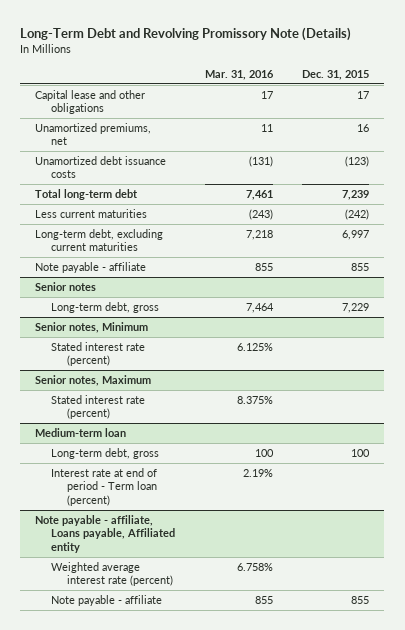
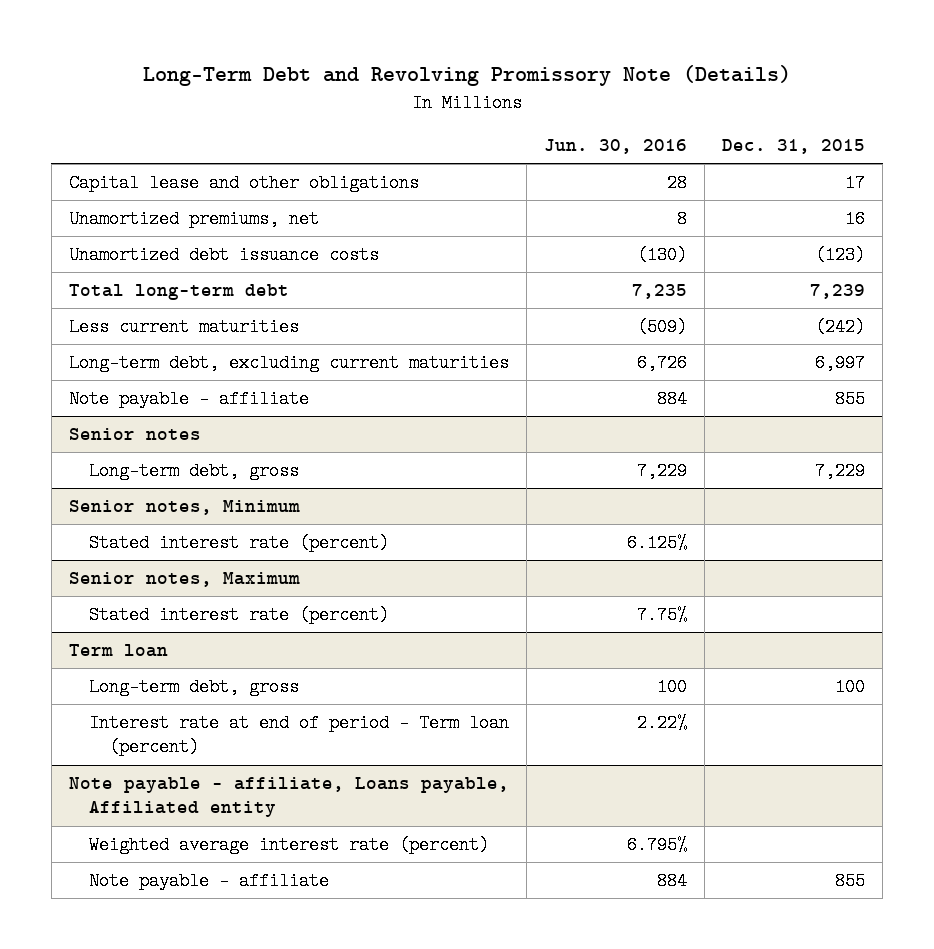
- | Mar. 31, 2016 | Dec. 31, 2015
+ | Jun. 30, 2016 | Dec. 31, 2015
- Medium-term loan
+ Term loan

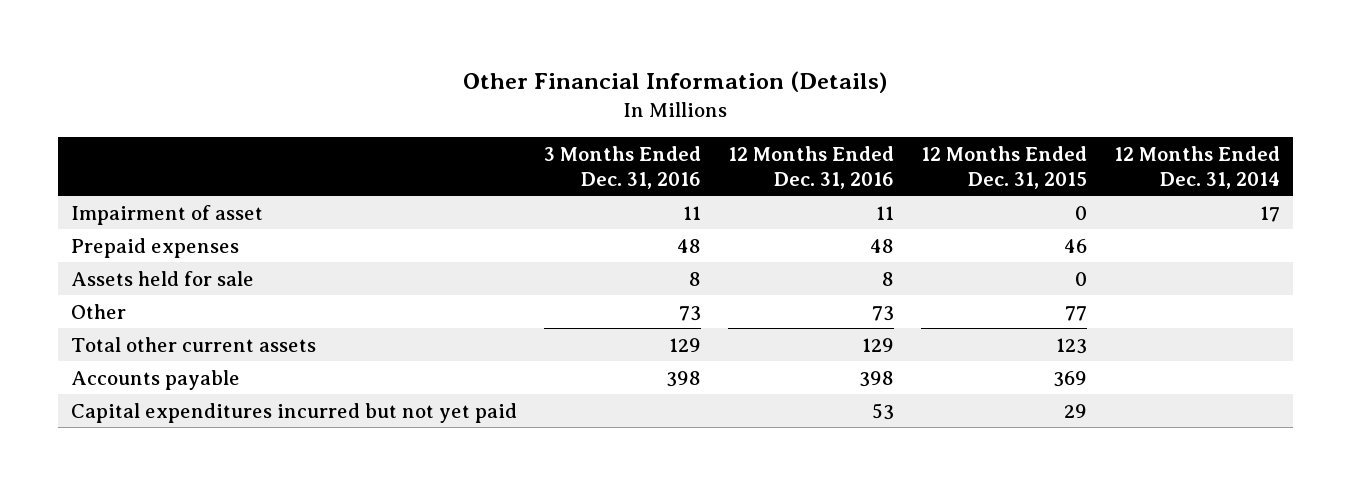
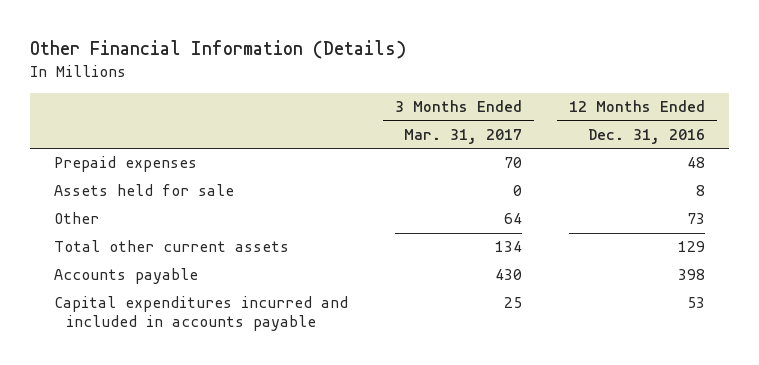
- | 3 Months Ended Dec. 31, 2016 | 12 Months Ended Dec. 31, 2016 | 12 Months Ended Dec. 31, 2015 | 12 Months Ended Dec. 31, 2014
+ | 3 Months Ended Mar. 31, 2017 | 12 Months Ended Dec. 31, 2016
- Impairment of asset | 11 | 11 | 0 | 17
- Capital expenditures incurred but not yet paid | | 53 | 29 |
+ Capital expenditures incurred and included in accounts payable | 25 | 53

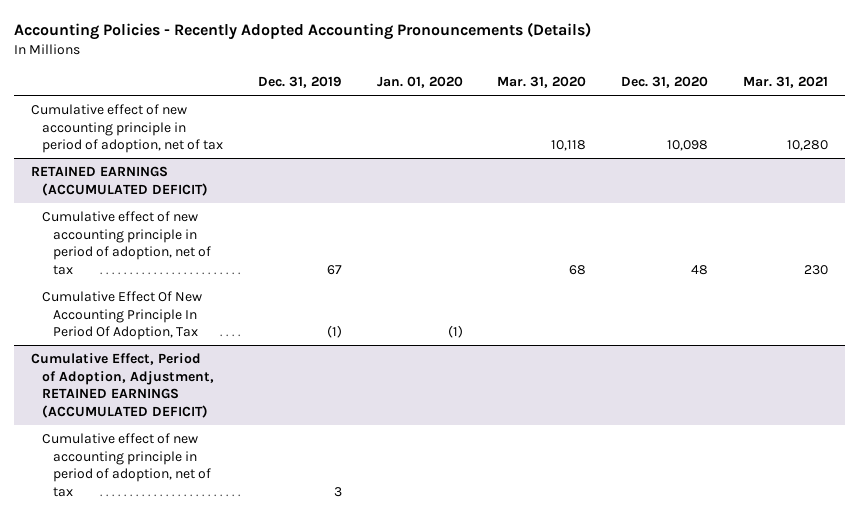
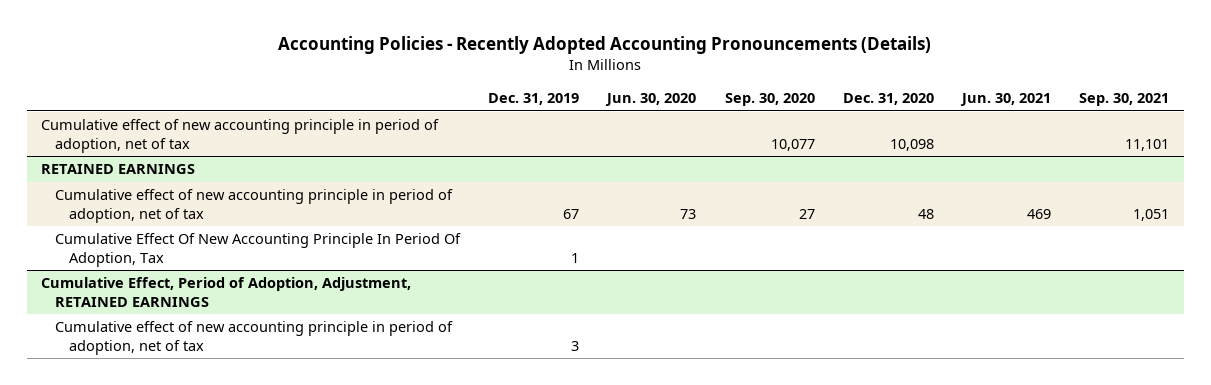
- | Dec. 31, 2019 | Jan. 01, 2020 | Mar. 31, 2020 | Dec. 31, 2020 | Mar. 31, 2021
+ | Dec. 31, 2019 | Jun. 30, 2020 | Sep. 30, 2020 | Dec. 31, 2020 | Jun. 30, 2021 | Sep. 30, 2021
- RETAINED EARNINGS (ACCUMULATED DEFICIT)
+ RETAINED EARNINGS
- Cumulative Effect Of New Accounting Principle In Period Of Adoption, Tax | (1) | (1) | | |
- Cumulative Effect, Period of Adoption, Adjustment, RETAINED EARNINGS (ACCUMULATED DEFICIT)
+ Cumulative Effect Of New Accounting Principle In Period Of Adoption, Tax | 1 | | | | |
+ Cumulative Effect, Period of Adoption, Adjustment, RETAINED EARNINGS

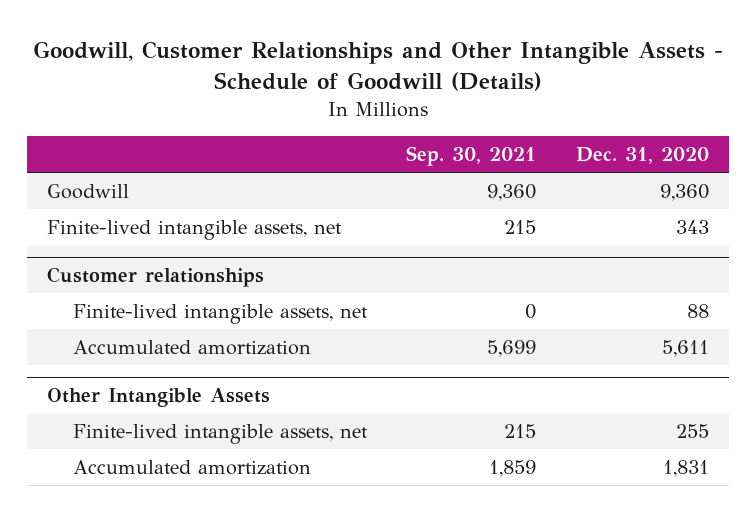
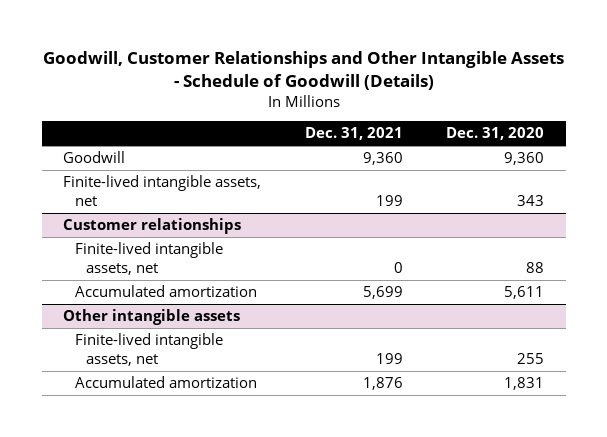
- | Sep. 30, 2021 | Dec. 31, 2020
+ | Dec. 31, 2021 | Dec. 31, 2020
- Other Intangible Assets
+ Other intangible assets

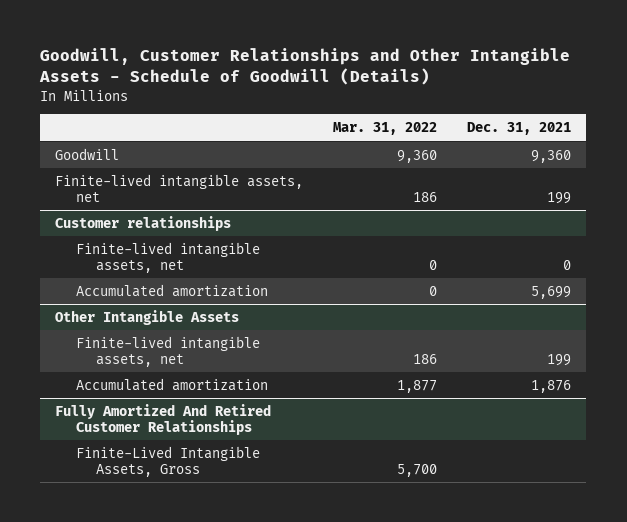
- | Dec. 31, 2021 | Dec. 31, 2020
+ | Mar. 31, 2022 | Dec. 31, 2021
- Other intangible assets
+ Other Intangible Assets
+ Fully Amortized And Retired Customer Relationships
+ Finite-Lived Intangible Assets, Gross | 5,700 |

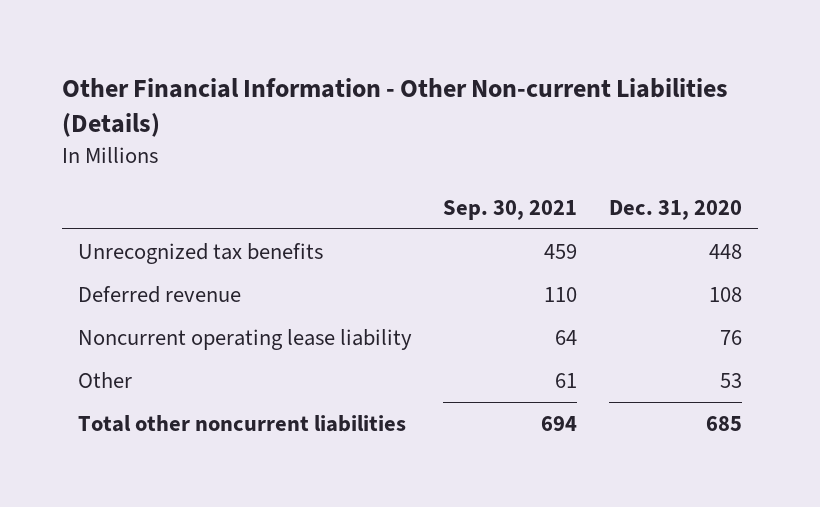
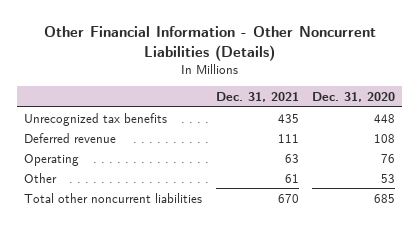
- Other Financial Information - Other Non-current Liabilities (Details)
+ Other Financial Information - Other Noncurrent Liabilities (Details)
- | Sep. 30, 2021 | Dec. 31, 2020
+ | Dec. 31, 2021 | Dec. 31, 2020
- Noncurrent operating lease liability | 64 | 76
+ Operating | 63 | 76

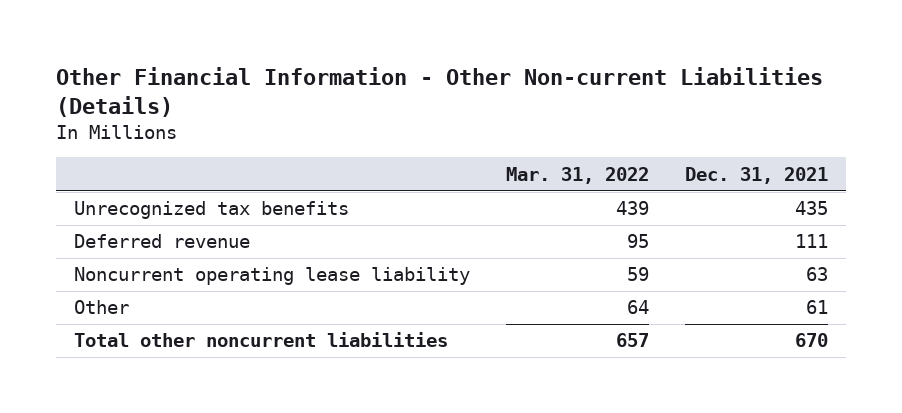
- Other Financial Information - Other Noncurrent Liabilities (Details)
+ Other Financial Information - Other Non-current Liabilities (Details)
- | Dec. 31, 2021 | Dec. 31, 2020
+ | Mar. 31, 2022 | Dec. 31, 2021
- Operating | 63 | 76
+ Noncurrent operating lease liability | 59 | 63

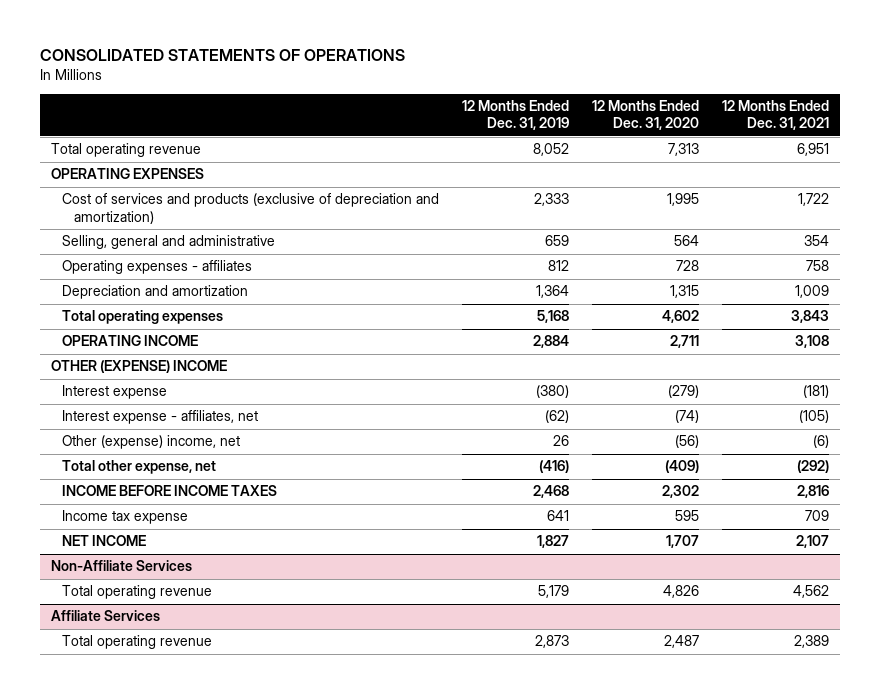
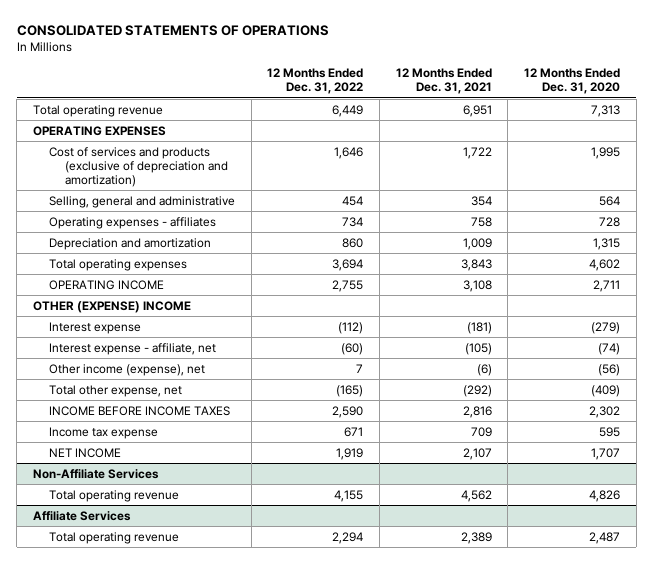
- | 12 Months Ended Dec. 31, 2019 | 12 Months Ended Dec. 31, 2020 | 12 Months Ended Dec. 31, 2021
+ | 12 Months Ended Dec. 31, 2022 | 12 Months Ended Dec. 31, 2021 | 12 Months Ended Dec. 31, 2020
- Interest expense - affiliates, net | (62) | (74) | (105)
- Other (expense) income, net | 26 | (56) | (6)
+ Interest expense - affiliate, net | (60) | (105) | (74)
+ Other income (expense), net | 7 | (6) | (56)

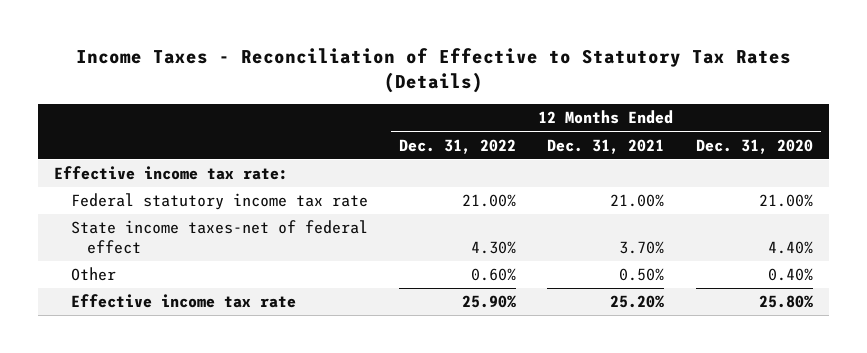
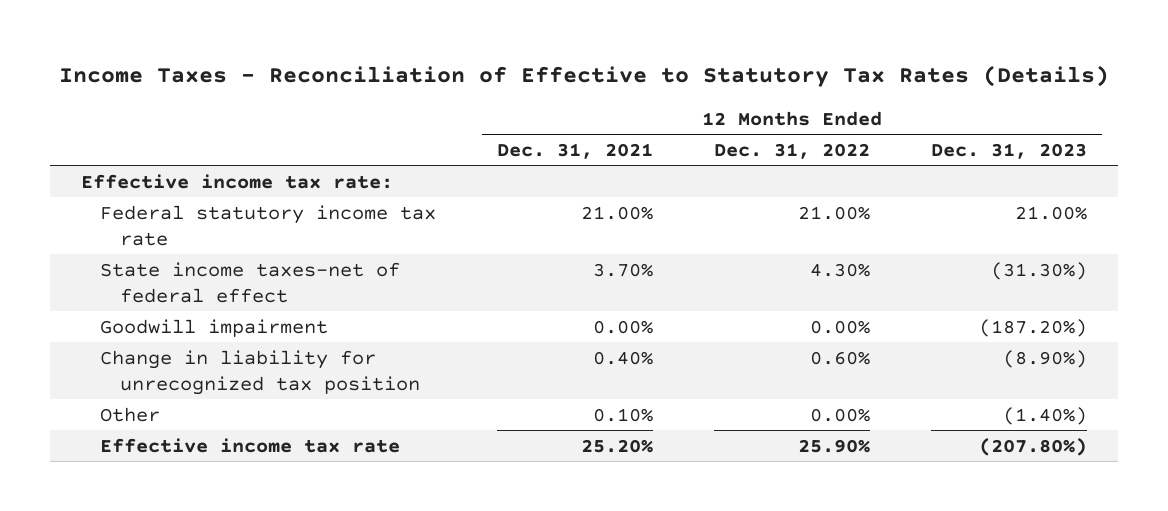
- | 12 Months Ended Dec. 31, 2022 | 12 Months Ended Dec. 31, 2021 | 12 Months Ended Dec. 31, 2020
+ | 12 Months Ended Dec. 31, 2021 | 12 Months Ended Dec. 31, 2022 | 12 Months Ended Dec. 31, 2023
- Other | 0.60% | 0.50% | 0.40%
+ Goodwill impairment | 0.00% | 0.00% | (187.20%)
+ Change in liability for unrecognized tax position | 0.40% | 0.60% | (8.90%)
+ Other | 0.10% | 0.00% | (1.40%)

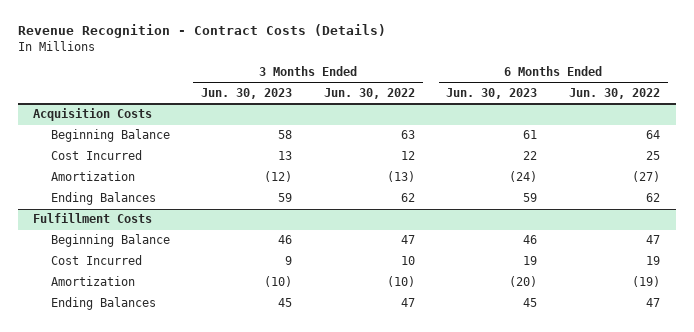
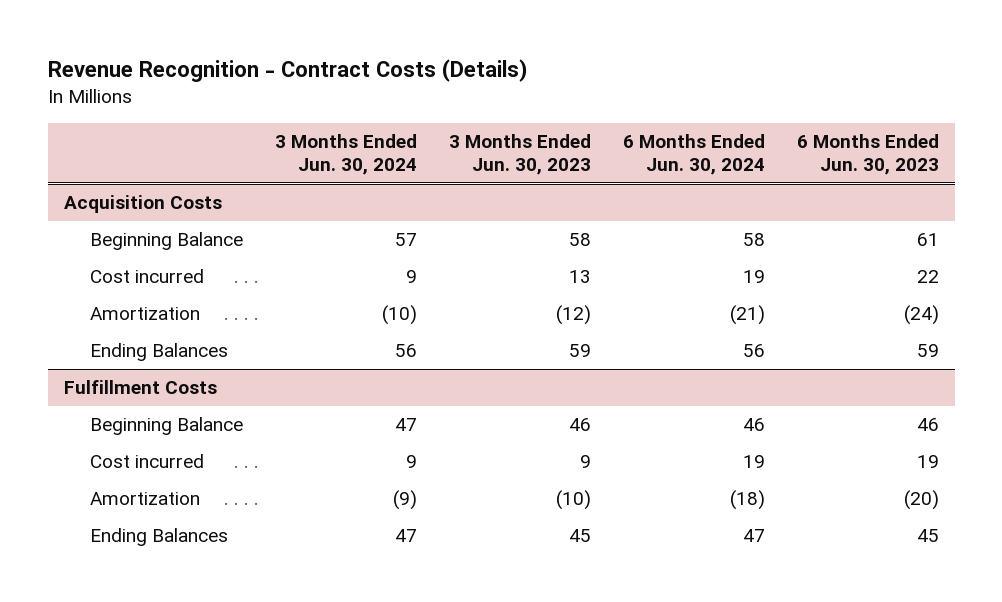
- | 3 Months Ended Jun. 30, 2023 | 3 Months Ended Jun. 30, 2022 | 6 Months Ended Jun. 30, 2023 | 6 Months Ended Jun. 30, 2022
+ | 3 Months Ended Jun. 30, 2024 | 3 Months Ended Jun. 30, 2023 | 6 Months Ended Jun. 30, 2024 | 6 Months Ended Jun. 30, 2023
@ Acquisition Costs
- Cost Incurred | 13 | 12 | 22 | 25
+ Cost incurred | 9 | 13 | 19 | 22
@ Fulfillment Costs
- Cost Incurred | 9 | 10 | 19 | 19
+ Cost incurred | 9 | 9 | 19 | 19

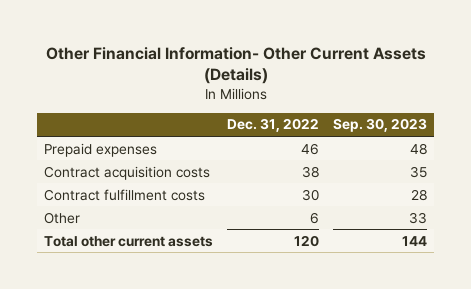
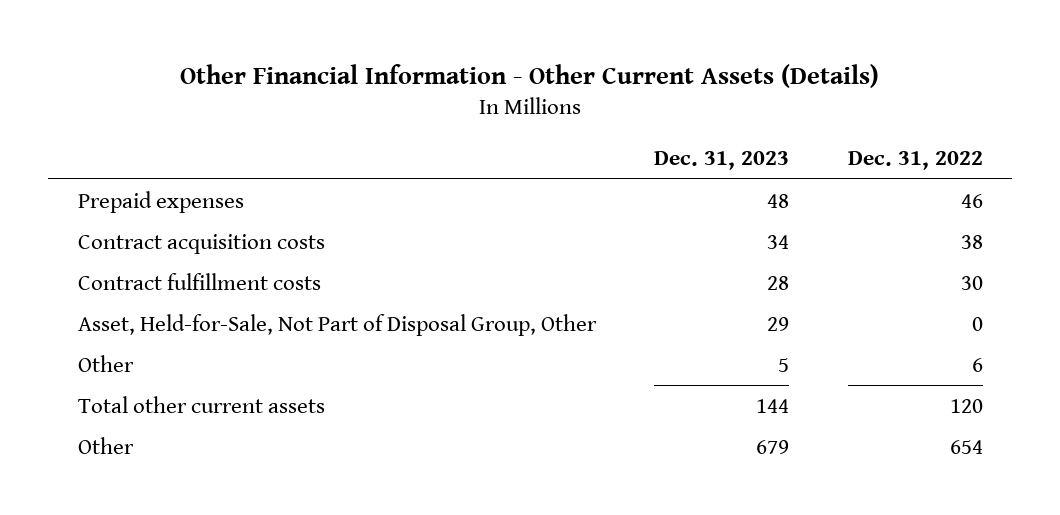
- Other Financial Information- Other Current Assets (Details)
+ Other Financial Information - Other Current Assets (Details)
- | Dec. 31, 2022 | Sep. 30, 2023
+ | Dec. 31, 2023 | Dec. 31, 2022
+ Asset, Held-for-Sale, Not Part of Disposal Group, Other | 29 | 0
+ Other | 679 | 654

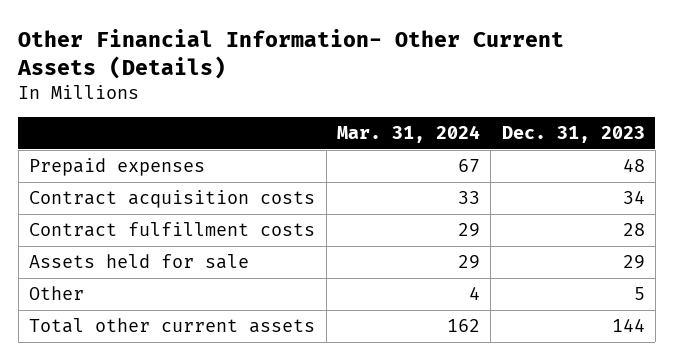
- Other Financial Information - Other Current Assets (Details)
+ Other Financial Information- Other Current Assets (Details)
- | Dec. 31, 2023 | Dec. 31, 2022
+ | Mar. 31, 2024 | Dec. 31, 2023
- Asset, Held-for-Sale, Not Part of Disposal Group, Other | 29 | 0
+ Assets held for sale | 29 | 29
- Other | 679 | 654

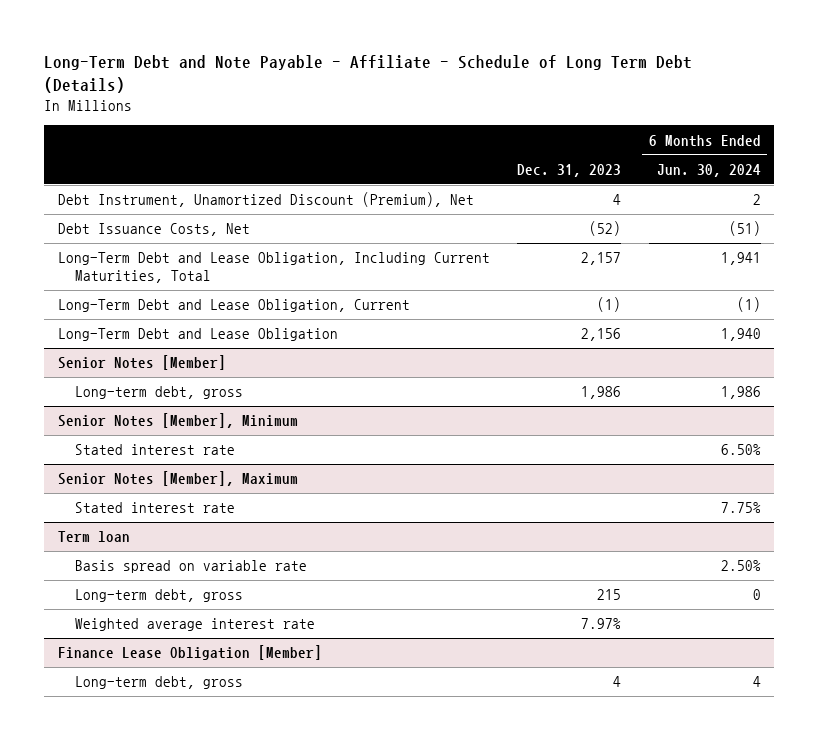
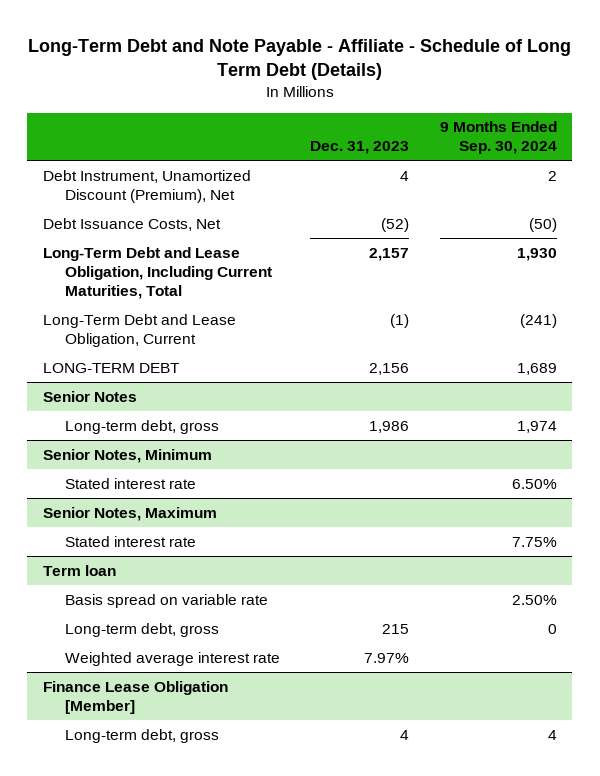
- | Dec. 31, 2023 | 6 Months Ended Jun. 30, 2024
+ | Dec. 31, 2023 | 9 Months Ended Sep. 30, 2024
- Long-Term Debt and Lease Obligation | 2,156 | 1,940
- Senior Notes [Member]
+ LONG-TERM DEBT | 2,156 | 1,689
+ Senior Notes
- Senior Notes [Member], Minimum
+ Senior Notes, Minimum
- Senior Notes [Member], Maximum
+ Senior Notes, Maximum

